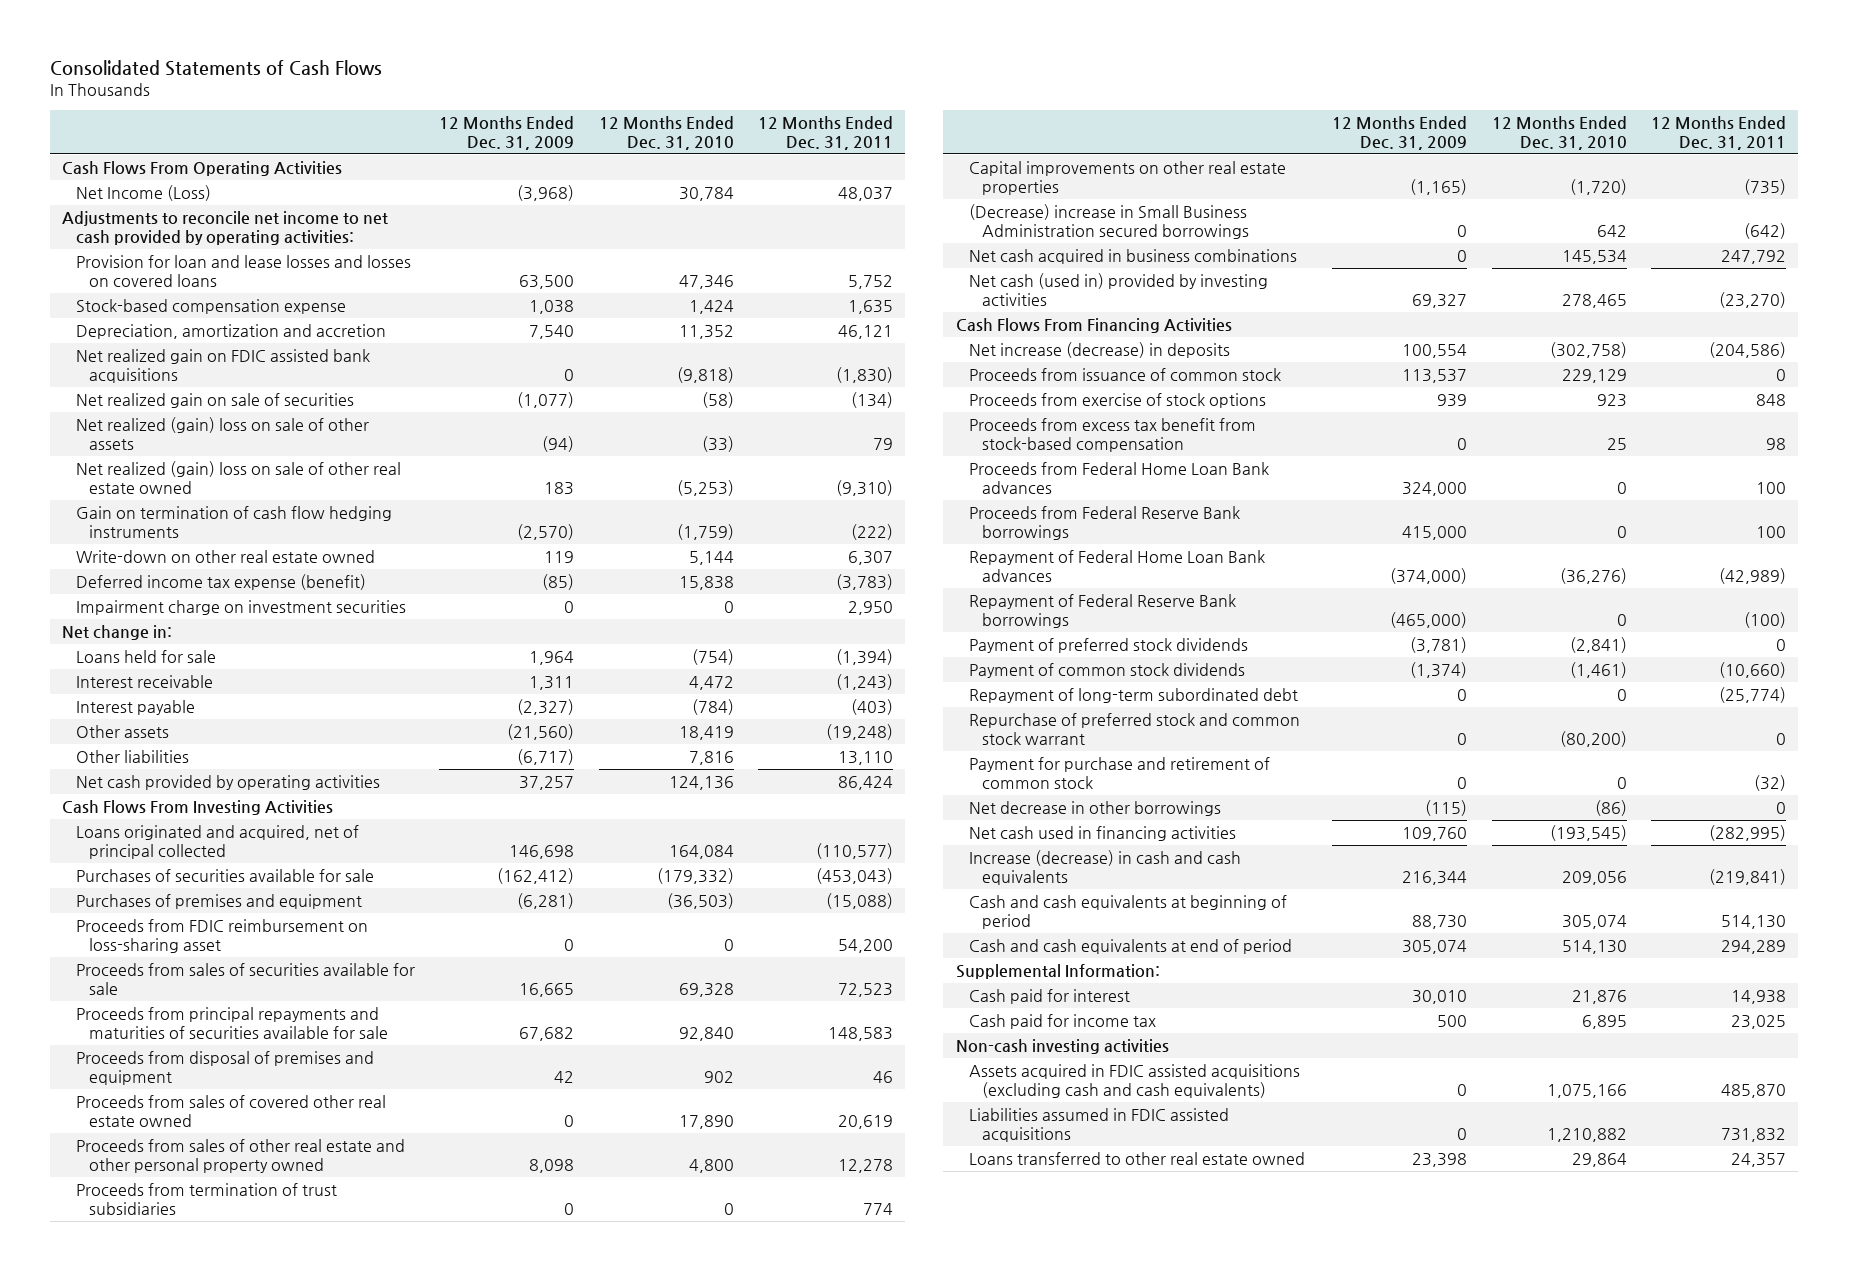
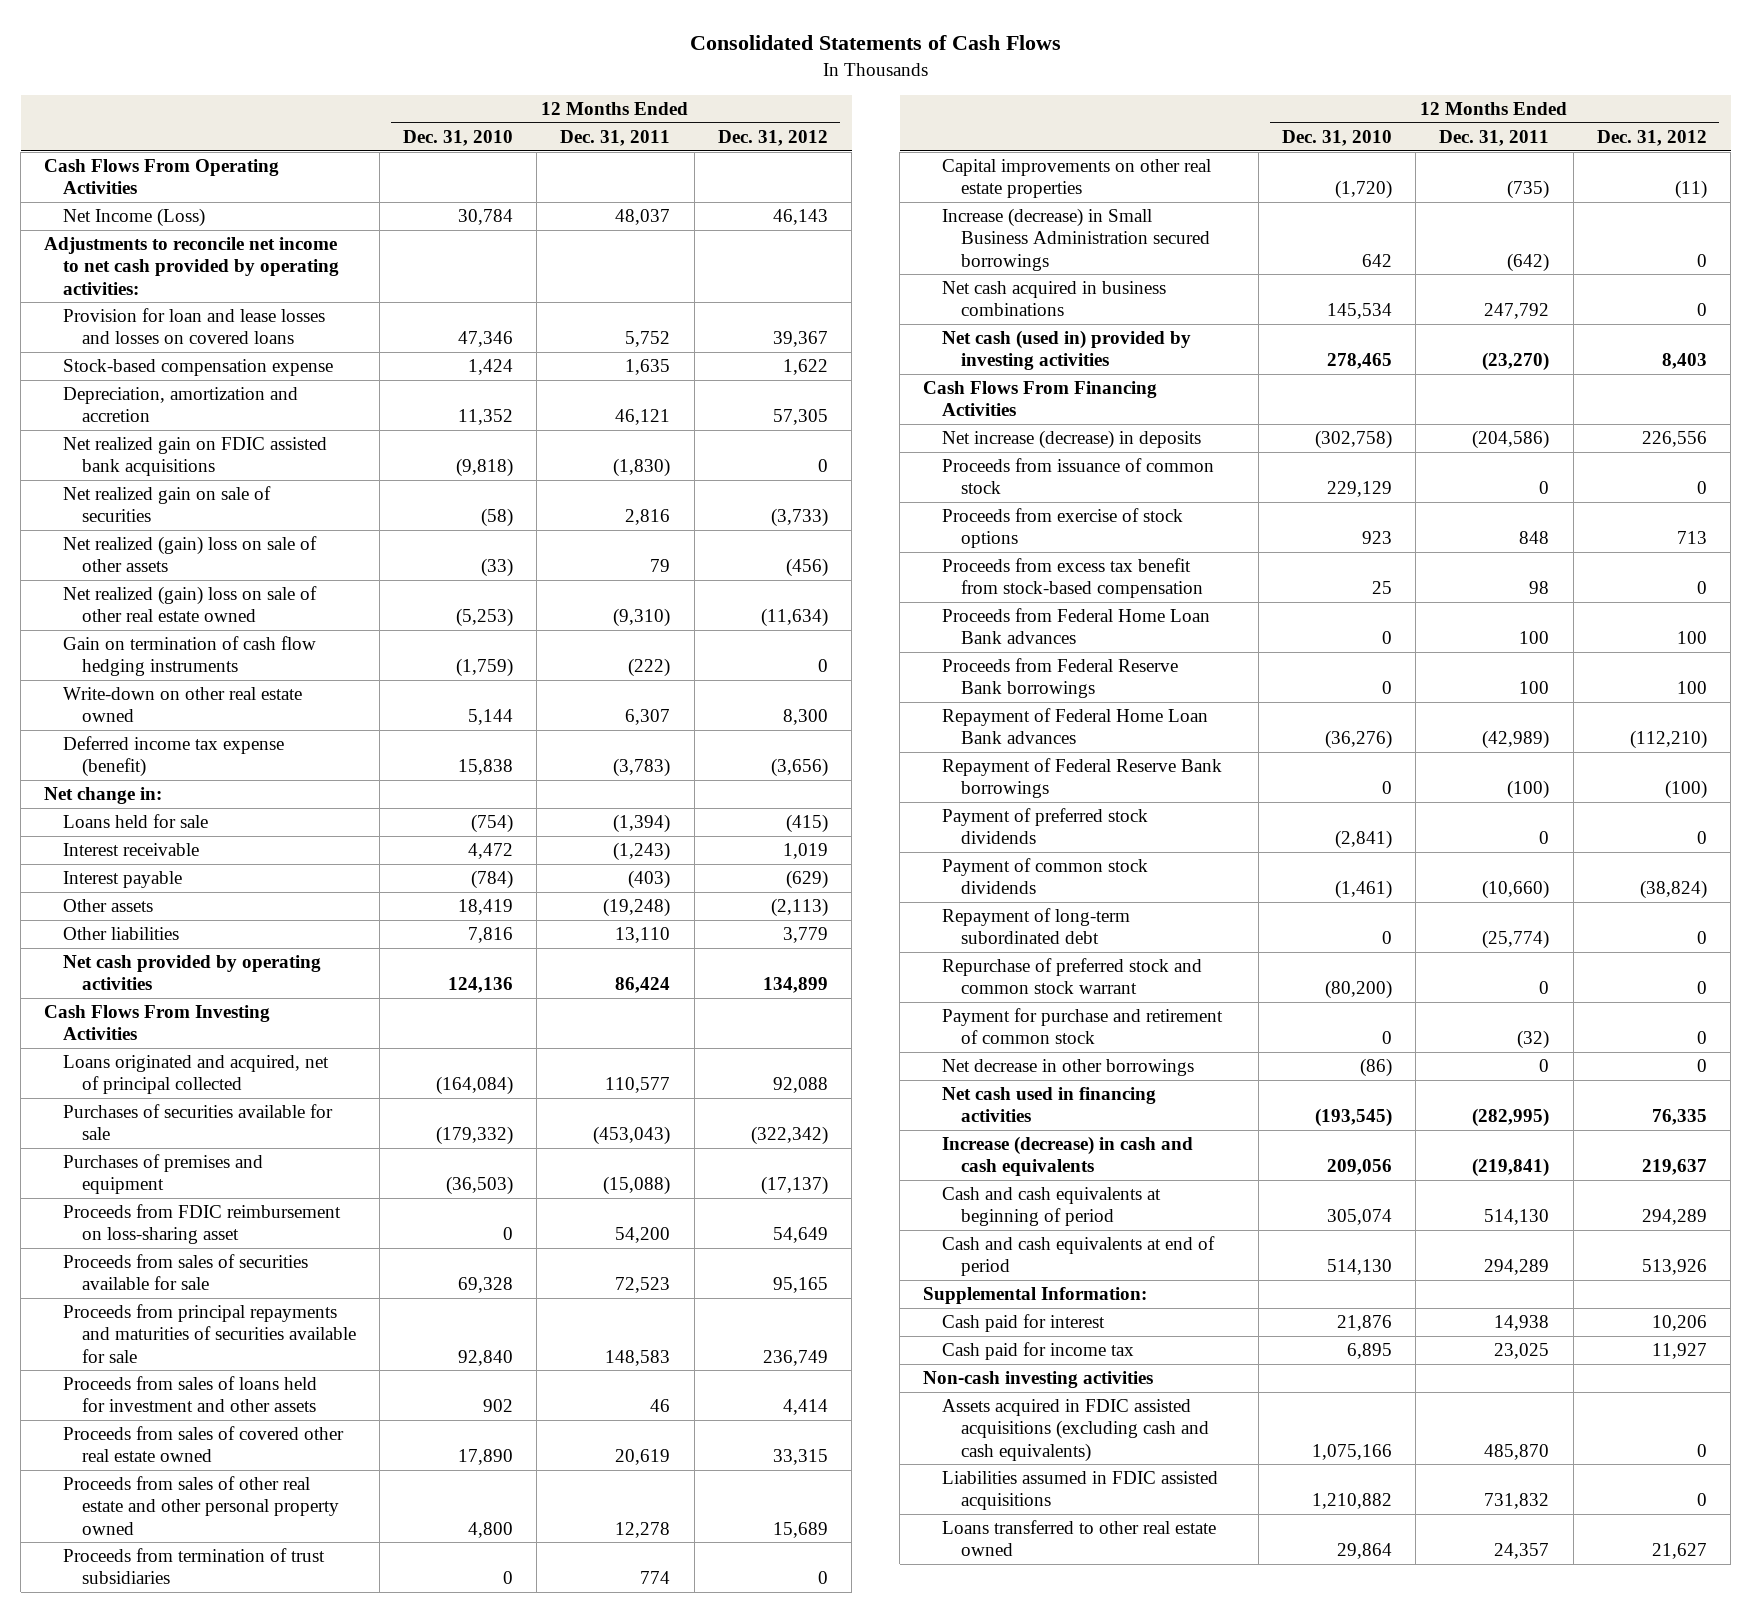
- | 12 Months Ended Dec. 31, 2009 | 12 Months Ended Dec. 31, 2010 | 12 Months Ended Dec. 31, 2011
+ | 12 Months Ended Dec. 31, 2010 | 12 Months Ended Dec. 31, 2011 | 12 Months Ended Dec. 31, 2012
- Net realized gain on sale of securities | (1,077) | (58) | (134)
+ Net realized gain on sale of securities | (58) | 2,816 | (3,733)
- Impairment charge on investment securities | 0 | 0 | 2,950
- Loans originated and acquired, net of principal collected | 146,698 | 164,084 | (110,577)
+ Loans originated and acquired, net of principal collected | (164,084) | 110,577 | 92,088
- Proceeds from disposal of premises and equipment | 42 | 902 | 46
+ Proceeds from sales of loans held for investment and other assets | 902 | 46 | 4,414
- (Decrease) increase in Small Business Administration secured borrowings | 0 | 642 | (642)
+ Increase (decrease) in Small Business Administration secured borrowings | 642 | (642) | 0

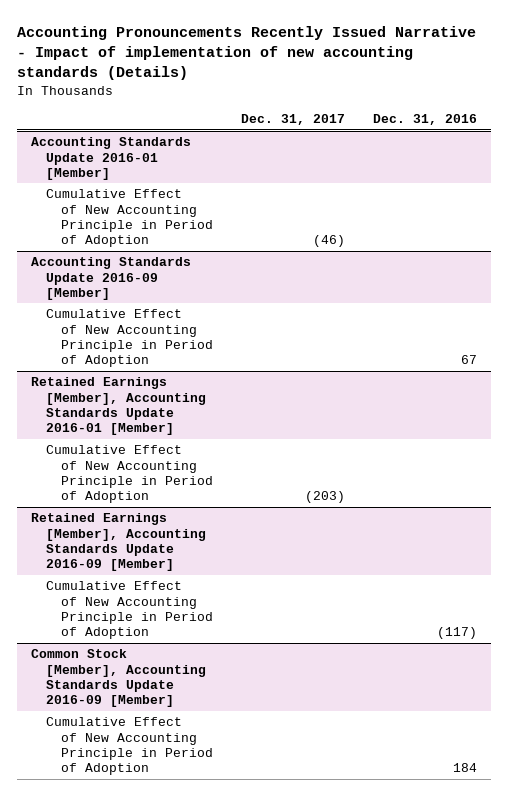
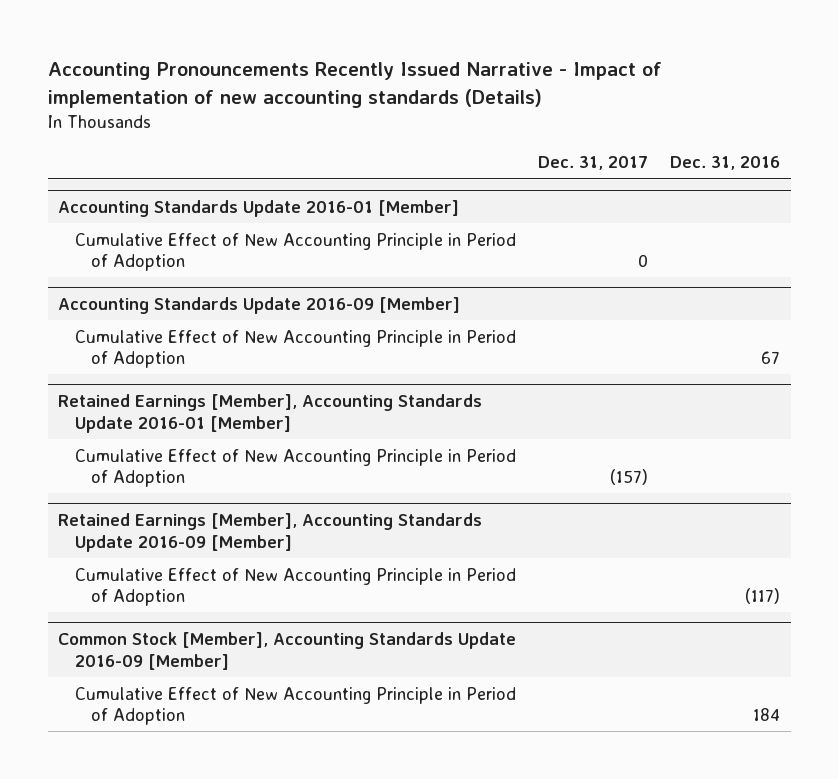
@ Accounting Standards Update 2016-01 [Member]
- Cumulative Effect of New Accounting Principle in Period of Adoption | (46) |
+ Cumulative Effect of New Accounting Principle in Period of Adoption | 0 |
@ Retained Earnings [Member], Accounting Standards Update 2016-01 [Member]
- Cumulative Effect of New Accounting Principle in Period of Adoption | (203) |
+ Cumulative Effect of New Accounting Principle in Period of Adoption | (157) |

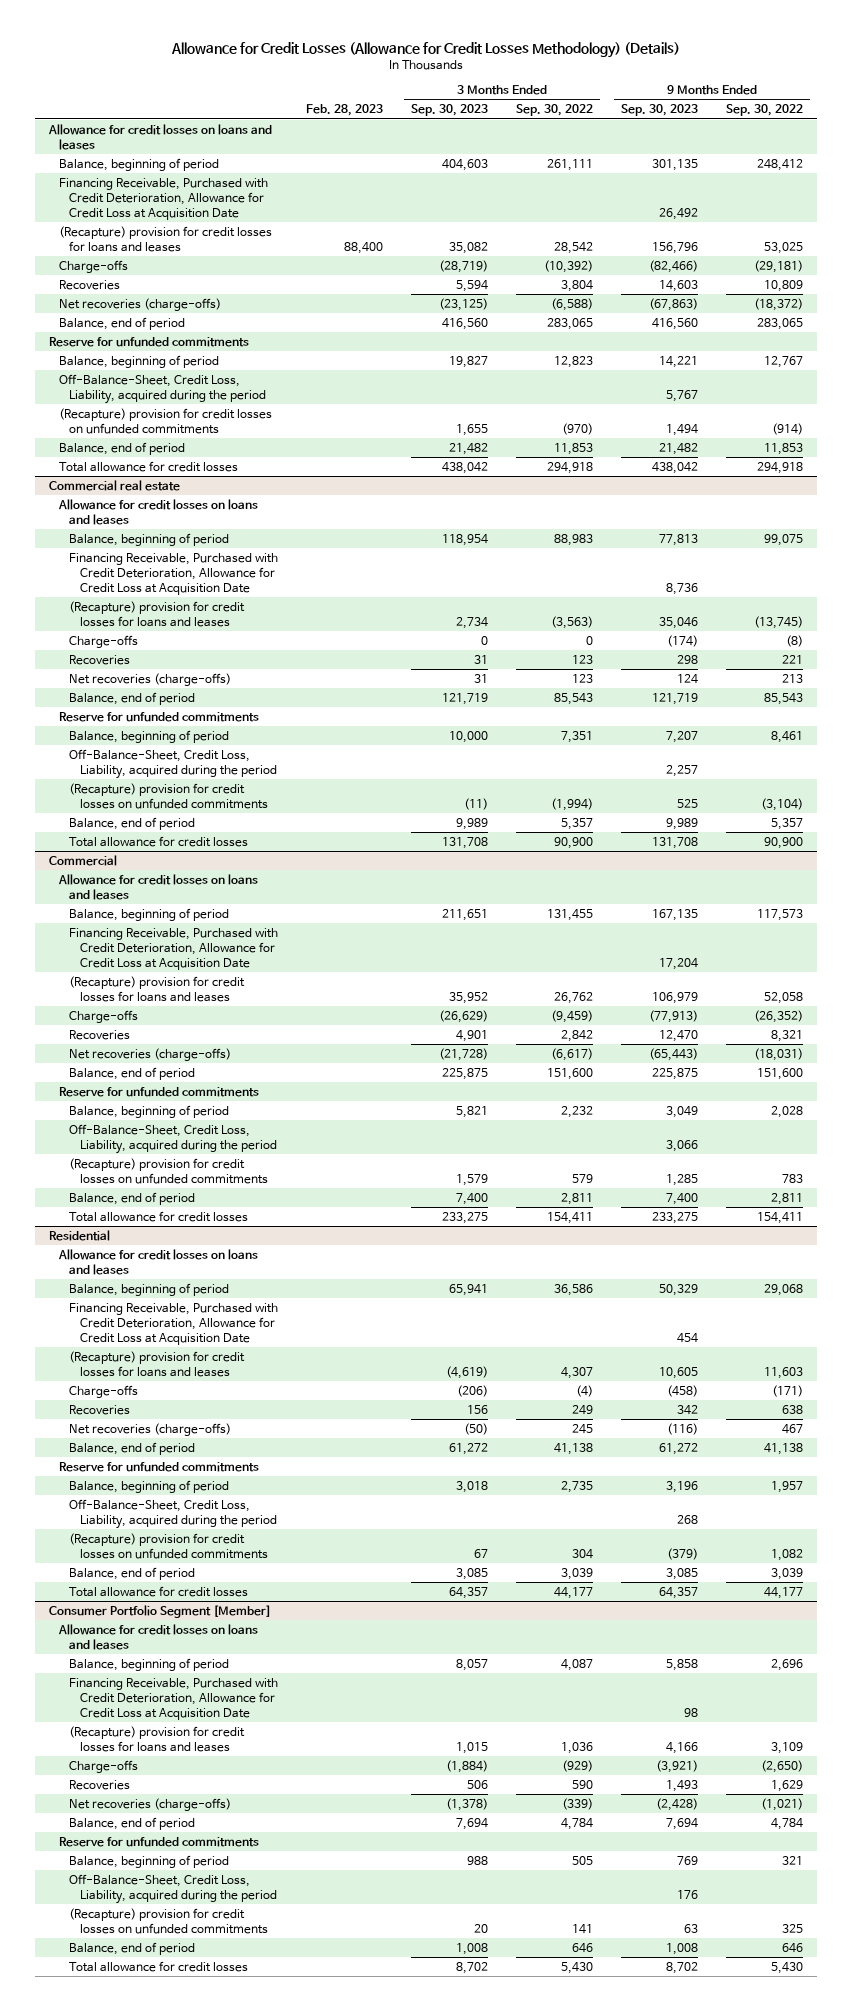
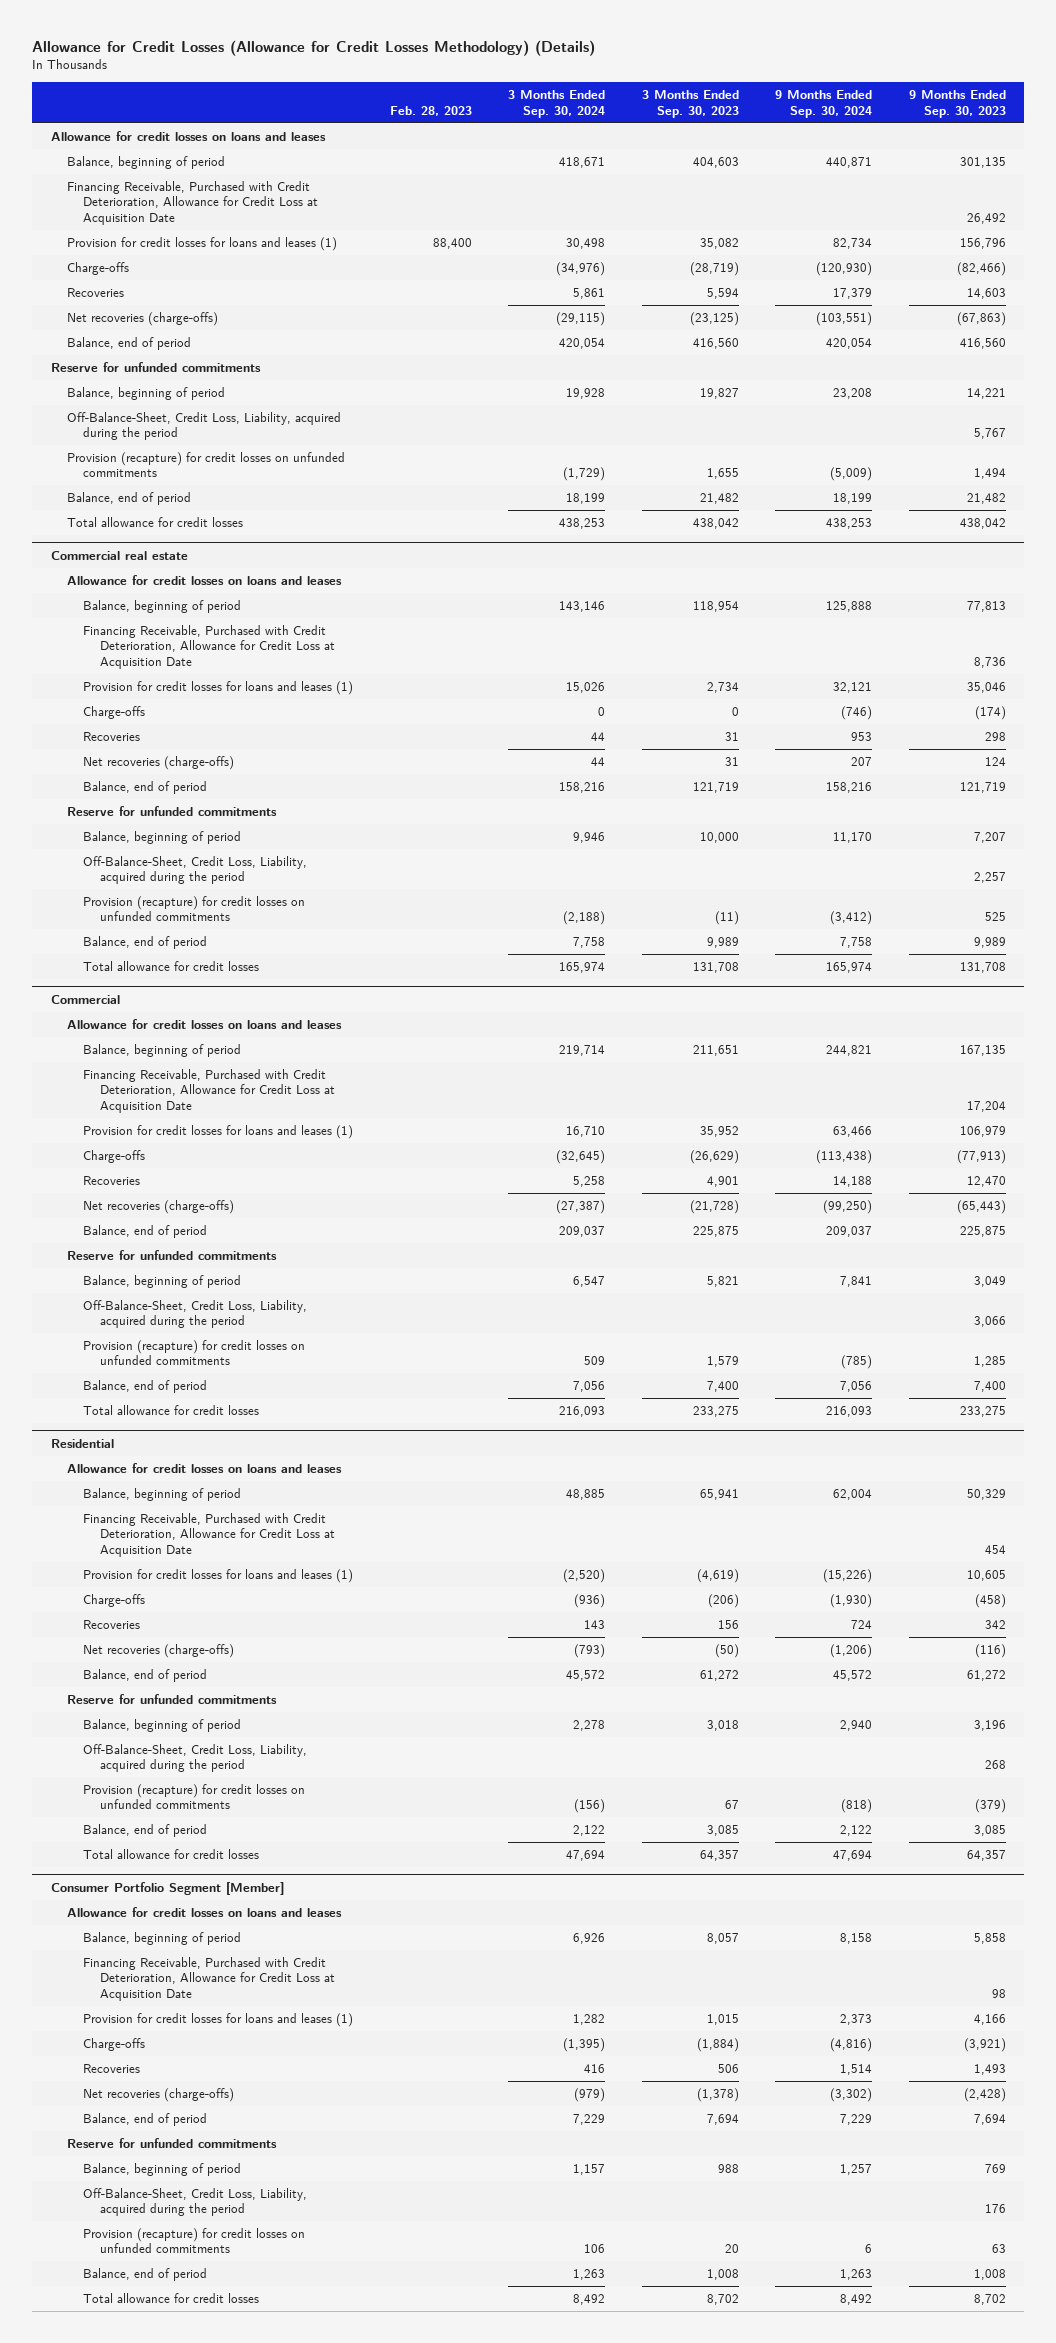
- | Feb. 28, 2023 | 3 Months Ended Sep. 30, 2023 | 3 Months Ended Sep. 30, 2022 | 9 Months Ended Sep. 30, 2023 | 9 Months Ended Sep. 30, 2022
+ | Feb. 28, 2023 | 3 Months Ended Sep. 30, 2024 | 3 Months Ended Sep. 30, 2023 | 9 Months Ended Sep. 30, 2024 | 9 Months Ended Sep. 30, 2023
- (Recapture) provision for credit losses for loans and leases | 88,400 | 35,082 | 28,542 | 156,796 | 53,025
+ Provision for credit losses for loans and leases (1) | 88,400 | 30,498 | 35,082 | 82,734 | 156,796
- (Recapture) provision for credit losses on unfunded commitments | | 1,655 | (970) | 1,494 | (914)
+ Provision (recapture) for credit losses on unfunded commitments | | (1,729) | 1,655 | (5,009) | 1,494
@ Commercial real estate
- (Recapture) provision for credit losses for loans and leases | | 2,734 | (3,563) | 35,046 | (13,745)
+ Provision for credit losses for loans and leases (1) | | 15,026 | 2,734 | 32,121 | 35,046
- (Recapture) provision for credit losses on unfunded commitments | | (11) | (1,994) | 525 | (3,104)
+ Provision (recapture) for credit losses on unfunded commitments | | (2,188) | (11) | (3,412) | 525
@ Commercial
- (Recapture) provision for credit losses for loans and leases | | 35,952 | 26,762 | 106,979 | 52,058
+ Provision for credit losses for loans and leases (1) | | 16,710 | 35,952 | 63,466 | 106,979
- (Recapture) provision for credit losses on unfunded commitments | | 1,579 | 579 | 1,285 | 783
+ Provision (recapture) for credit losses on unfunded commitments | | 509 | 1,579 | (785) | 1,285
@ Residential
- (Recapture) provision for credit losses for loans and leases | | (4,619) | 4,307 | 10,605 | 11,603
+ Provision for credit losses for loans and leases (1) | | (2,520) | (4,619) | (15,226) | 10,605
- (Recapture) provision for credit losses on unfunded commitments | | 67 | 304 | (379) | 1,082
+ Provision (recapture) for credit losses on unfunded commitments | | (156) | 67 | (818) | (379)
@ Consumer Portfolio Segment [Member]
- (Recapture) provision for credit losses for loans and leases | | 1,015 | 1,036 | 4,166 | 3,109
+ Provision for credit losses for loans and leases (1) | | 1,282 | 1,015 | 2,373 | 4,166
- (Recapture) provision for credit losses on unfunded commitments | | 20 | 141 | 63 | 325
+ Provision (recapture) for credit losses on unfunded commitments | | 106 | 20 | 6 | 63

